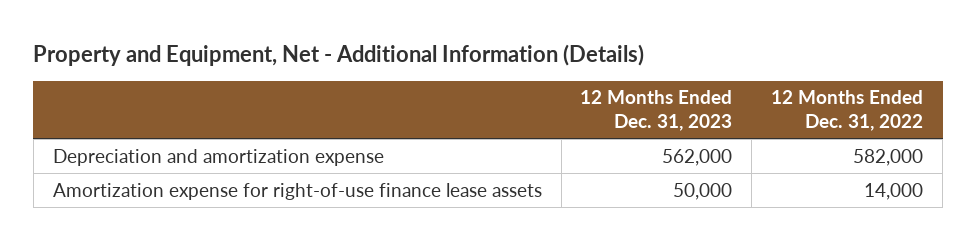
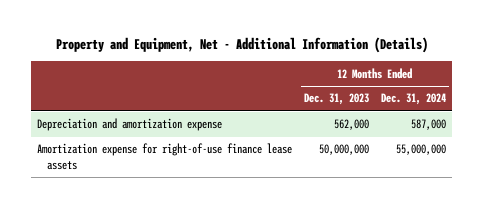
- | 12 Months Ended Dec. 31, 2023 | 12 Months Ended Dec. 31, 2022
+ | 12 Months Ended Dec. 31, 2023 | 12 Months Ended Dec. 31, 2024
- Amortization expense for right-of-use finance lease assets | 50,000 | 14,000
+ Amortization expense for right-of-use finance lease assets | 50,000,000 | 55,000,000

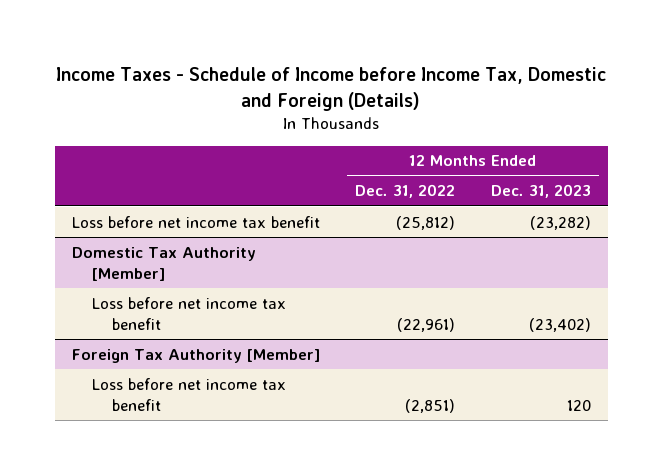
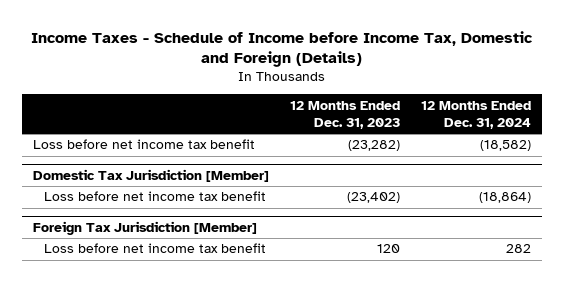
- | 12 Months Ended Dec. 31, 2022 | 12 Months Ended Dec. 31, 2023
+ | 12 Months Ended Dec. 31, 2023 | 12 Months Ended Dec. 31, 2024
- Domestic Tax Authority [Member]
+ Domestic Tax Jurisdiction [Member]
- Foreign Tax Authority [Member]
+ Foreign Tax Jurisdiction [Member]

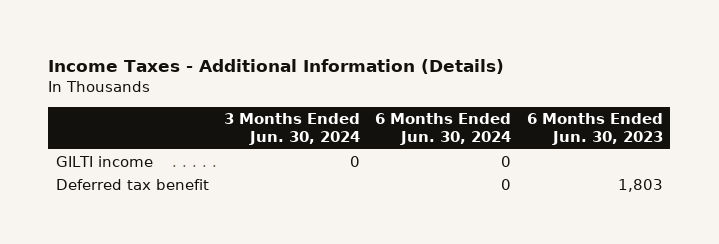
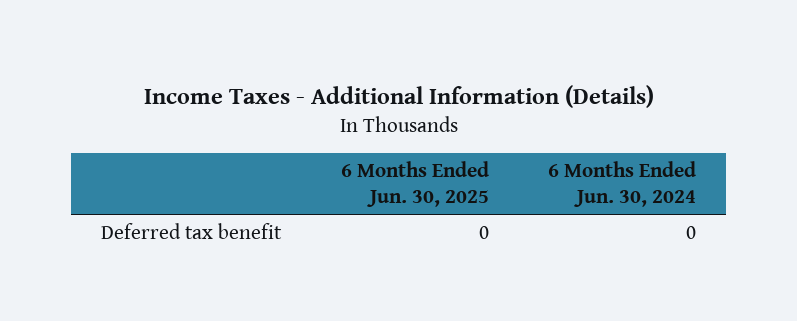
- | 3 Months Ended Jun. 30, 2024 | 6 Months Ended Jun. 30, 2024 | 6 Months Ended Jun. 30, 2023
+ | 6 Months Ended Jun. 30, 2025 | 6 Months Ended Jun. 30, 2024
- GILTI income | 0 | 0 |

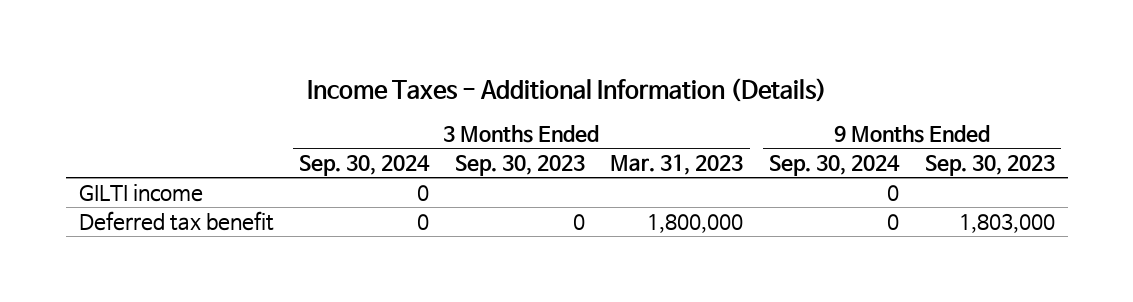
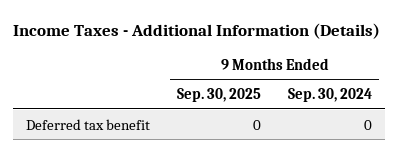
- | 3 Months Ended Sep. 30, 2024 | 3 Months Ended Sep. 30, 2023 | 3 Months Ended Mar. 31, 2023 | 9 Months Ended Sep. 30, 2024 | 9 Months Ended Sep. 30, 2023
+ | 9 Months Ended Sep. 30, 2025 | 9 Months Ended Sep. 30, 2024
- GILTI income | 0 | | | 0 |

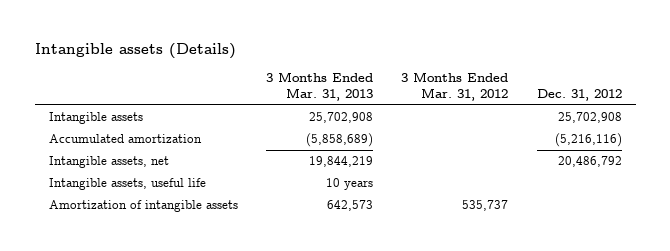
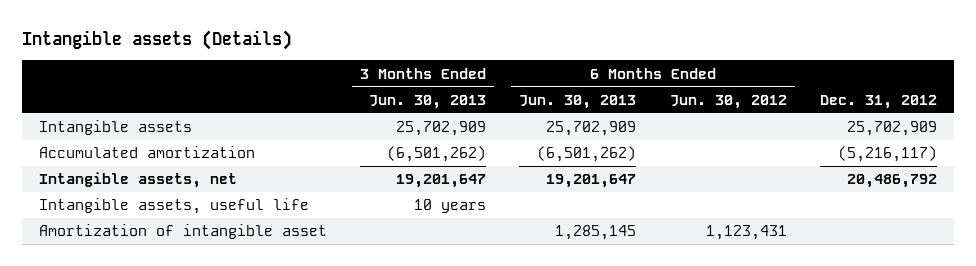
- | 3 Months Ended Mar. 31, 2013 | 3 Months Ended Mar. 31, 2012 | Dec. 31, 2012
+ | 3 Months Ended Jun. 30, 2013 | 6 Months Ended Jun. 30, 2013 | 6 Months Ended Jun. 30, 2012 | Dec. 31, 2012
- Intangible assets | 25,702,908 | | 25,702,908
- Accumulated amortization | (5,858,689) | | (5,216,116)
+ Intangible assets | 25,702,909 | 25,702,909 | | 25,702,909
+ Accumulated amortization | (6,501,262) | (6,501,262) | | (5,216,117)
- Amortization of intangible assets | 642,573 | 535,737 |
+ Amortization of intangible asset | | 1,285,145 | 1,123,431 |

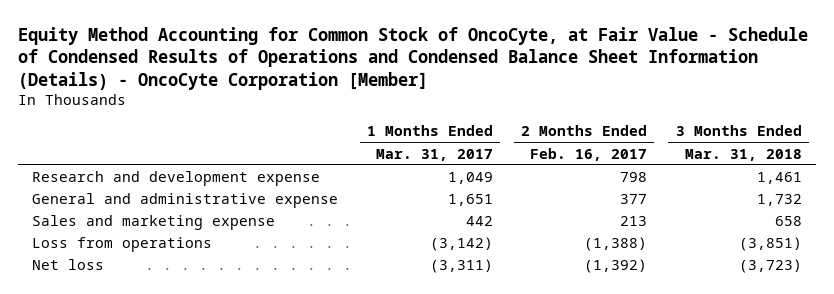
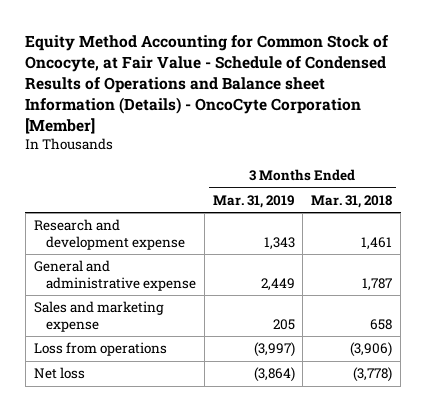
- Equity Method Accounting for Common Stock of OncoCyte, at Fair Value - Schedule of Condensed Results of Operations and Condensed Balance Sheet Information (Details) - OncoCyte Corporation [Member]
+ Equity Method Accounting for Common Stock of Oncocyte, at Fair Value - Schedule of Condensed Results of Operations and Balance sheet Information (Details) - OncoCyte Corporation [Member]
- | 1 Months Ended Mar. 31, 2017 | 2 Months Ended Feb. 16, 2017 | 3 Months Ended Mar. 31, 2018
+ | 3 Months Ended Mar. 31, 2019 | 3 Months Ended Mar. 31, 2018
- General and administrative expense | 1,651 | 377 | 1,732
+ General and administrative expense | 2,449 | 1,787
- Loss from operations | (3,142) | (1,388) | (3,851)
- Net loss | (3,311) | (1,392) | (3,723)
+ Loss from operations | (3,997) | (3,906)
+ Net loss | (3,864) | (3,778)

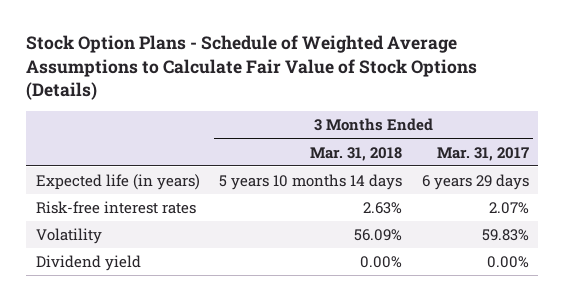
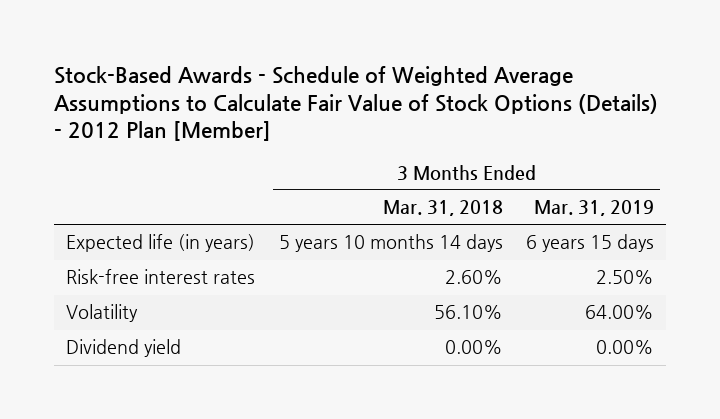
- Stock Option Plans - Schedule of Weighted Average Assumptions to Calculate Fair Value of Stock Options (Details)
+ Stock-Based Awards - Schedule of Weighted Average Assumptions to Calculate Fair Value of Stock Options (Details) - 2012 Plan [Member]
- | 3 Months Ended Mar. 31, 2018 | 3 Months Ended Mar. 31, 2017
+ | 3 Months Ended Mar. 31, 2018 | 3 Months Ended Mar. 31, 2019
- Risk-free interest rates | 2.63% | 2.07%
- Volatility | 56.09% | 59.83%
+ Risk-free interest rates | 2.60% | 2.50%
+ Volatility | 56.10% | 64.00%

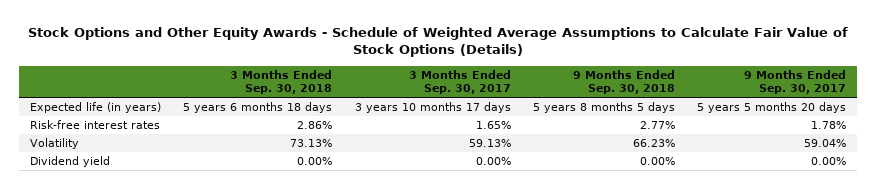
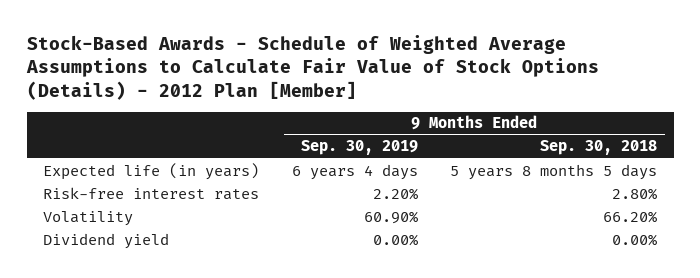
- Stock Options and Other Equity Awards - Schedule of Weighted Average Assumptions to Calculate Fair Value of Stock Options (Details)
+ Stock-Based Awards - Schedule of Weighted Average Assumptions to Calculate Fair Value of Stock Options (Details) - 2012 Plan [Member]
- | 3 Months Ended Sep. 30, 2018 | 3 Months Ended Sep. 30, 2017 | 9 Months Ended Sep. 30, 2018 | 9 Months Ended Sep. 30, 2017
+ | 9 Months Ended Sep. 30, 2019 | 9 Months Ended Sep. 30, 2018
- Risk-free interest rates | 2.86% | 1.65% | 2.77% | 1.78%
- Volatility | 73.13% | 59.13% | 66.23% | 59.04%
+ Risk-free interest rates | 2.20% | 2.80%
+ Volatility | 60.90% | 66.20%

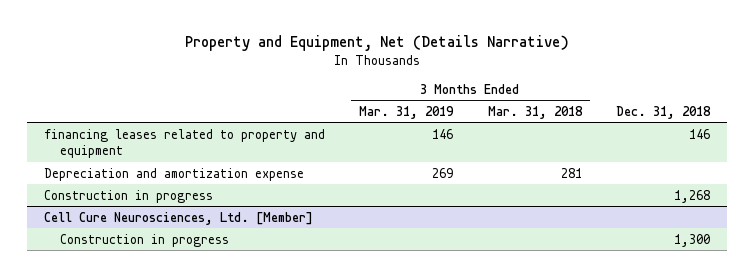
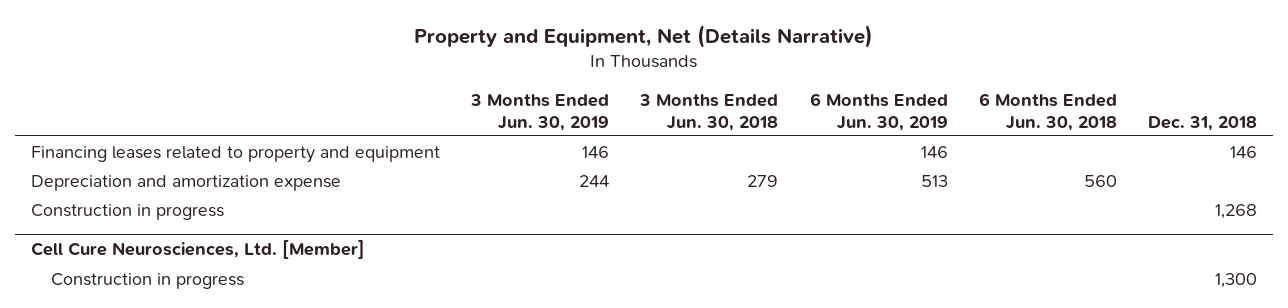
- | 3 Months Ended Mar. 31, 2019 | 3 Months Ended Mar. 31, 2018 | Dec. 31, 2018
+ | 3 Months Ended Jun. 30, 2019 | 3 Months Ended Jun. 30, 2018 | 6 Months Ended Jun. 30, 2019 | 6 Months Ended Jun. 30, 2018 | Dec. 31, 2018
- financing leases related to property and equipment | 146 | | 146
+ Financing leases related to property and equipment | 146 | | 146 | | 146

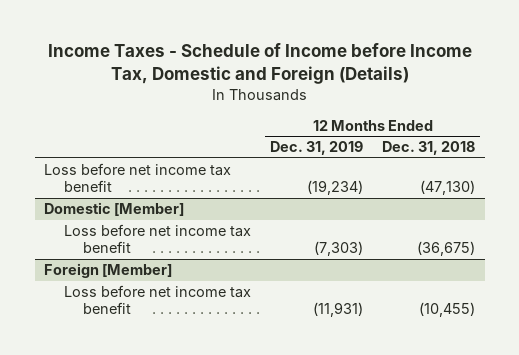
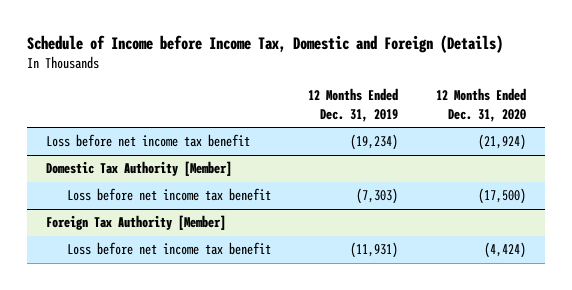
- Income Taxes - Schedule of Income before Income Tax, Domestic and Foreign (Details)
+ Schedule of Income before Income Tax, Domestic and Foreign (Details)
- | 12 Months Ended Dec. 31, 2019 | 12 Months Ended Dec. 31, 2018
+ | 12 Months Ended Dec. 31, 2019 | 12 Months Ended Dec. 31, 2020
- Domestic [Member]
+ Domestic Tax Authority [Member]
- Foreign [Member]
+ Foreign Tax Authority [Member]

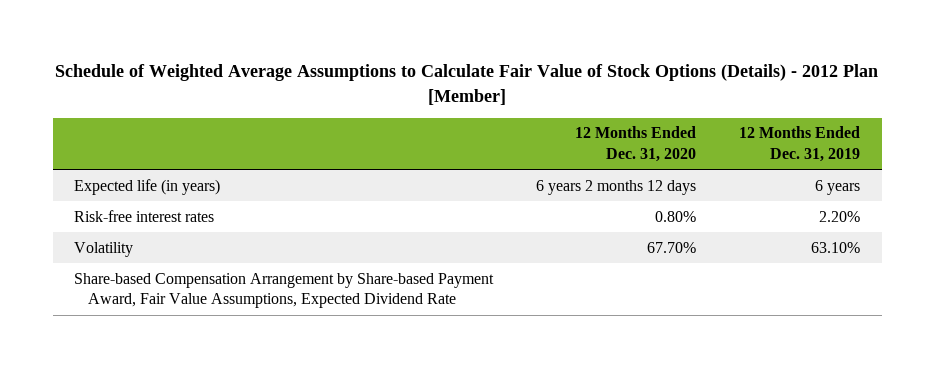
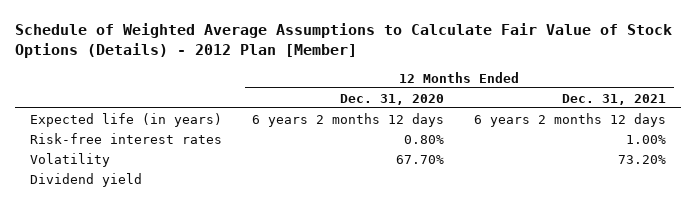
- | 12 Months Ended Dec. 31, 2020 | 12 Months Ended Dec. 31, 2019
+ | 12 Months Ended Dec. 31, 2020 | 12 Months Ended Dec. 31, 2021
- Share-based Compensation Arrangement by Share-based Payment Award, Fair Value Assumptions, Expected Dividend Rate
+ Dividend yield

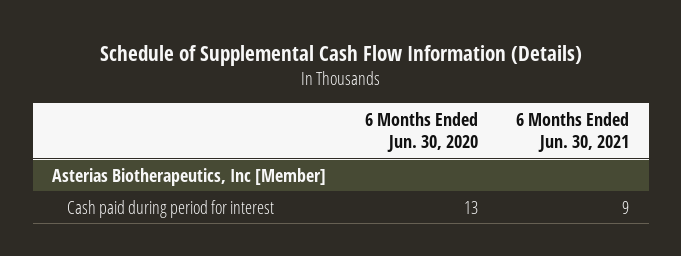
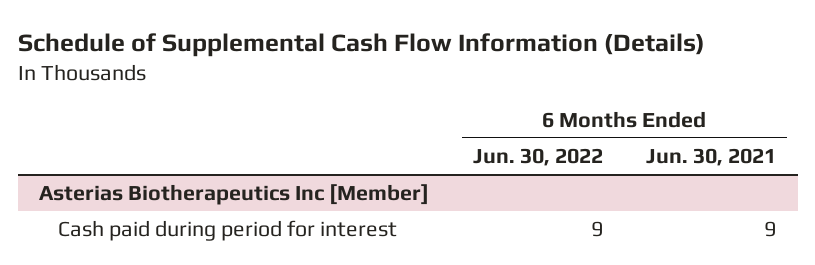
- | 6 Months Ended Jun. 30, 2020 | 6 Months Ended Jun. 30, 2021
+ | 6 Months Ended Jun. 30, 2022 | 6 Months Ended Jun. 30, 2021
- Asterias Biotherapeutics, Inc [Member]
+ Asterias Biotherapeutics Inc [Member]

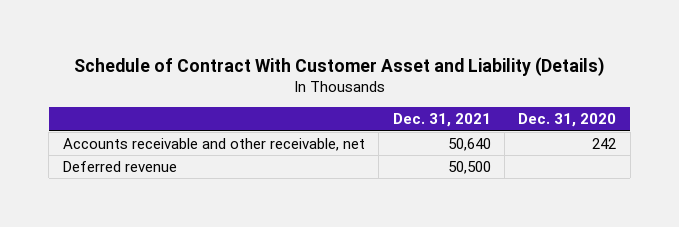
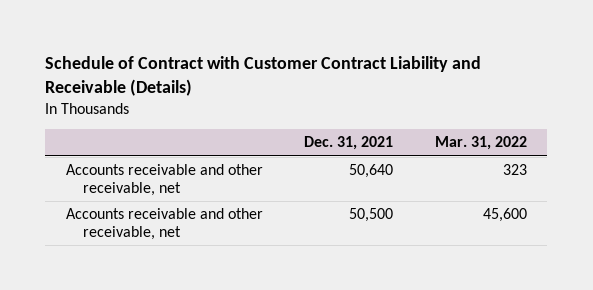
- Schedule of Contract With Customer Asset and Liability (Details)
+ Schedule of Contract with Customer Contract Liability and Receivable (Details)
- | Dec. 31, 2021 | Dec. 31, 2020
+ | Dec. 31, 2021 | Mar. 31, 2022
- Deferred revenue | 50,500 |
+ Accounts receivable and other receivable, net | 50,500 | 45,600

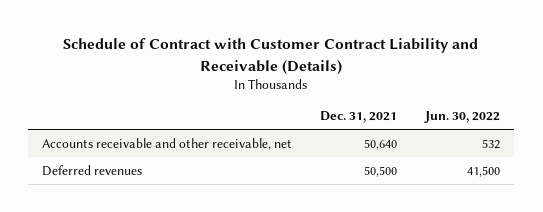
- | Dec. 31, 2021 | Mar. 31, 2022
+ | Dec. 31, 2021 | Jun. 30, 2022
- Accounts receivable and other receivable, net | 50,500 | 45,600
+ Deferred revenues | 50,500 | 41,500

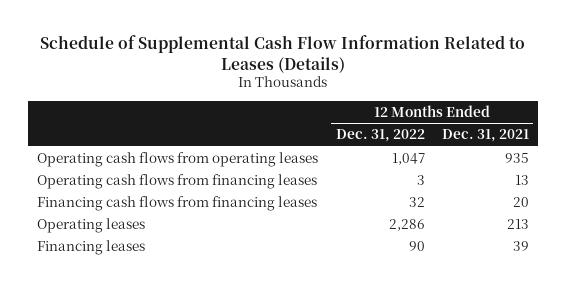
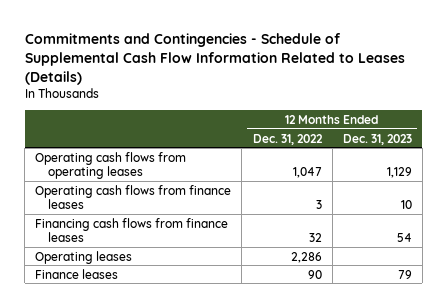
- Schedule of Supplemental Cash Flow Information Related to Leases (Details)
+ Commitments and Contingencies - Schedule of Supplemental Cash Flow Information Related to Leases (Details)
- | 12 Months Ended Dec. 31, 2022 | 12 Months Ended Dec. 31, 2021
+ | 12 Months Ended Dec. 31, 2022 | 12 Months Ended Dec. 31, 2023
- Operating cash flows from financing leases | 3 | 13
- Financing cash flows from financing leases | 32 | 20
+ Operating cash flows from finance leases | 3 | 10
+ Financing cash flows from finance leases | 32 | 54
- Financing leases | 90 | 39
+ Finance leases | 90 | 79

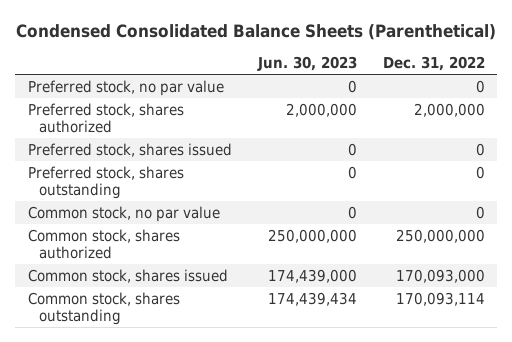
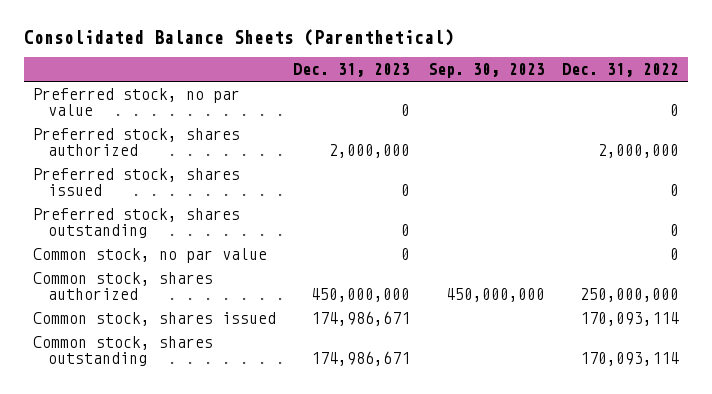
- Condensed Consolidated Balance Sheets (Parenthetical)
+ Consolidated Balance Sheets (Parenthetical)
- | Jun. 30, 2023 | Dec. 31, 2022
+ | Dec. 31, 2023 | Sep. 30, 2023 | Dec. 31, 2022
- Common stock, shares issued | 174,439,000 | 170,093,000
+ Common stock, shares issued | 174,986,671 | | 170,093,114

